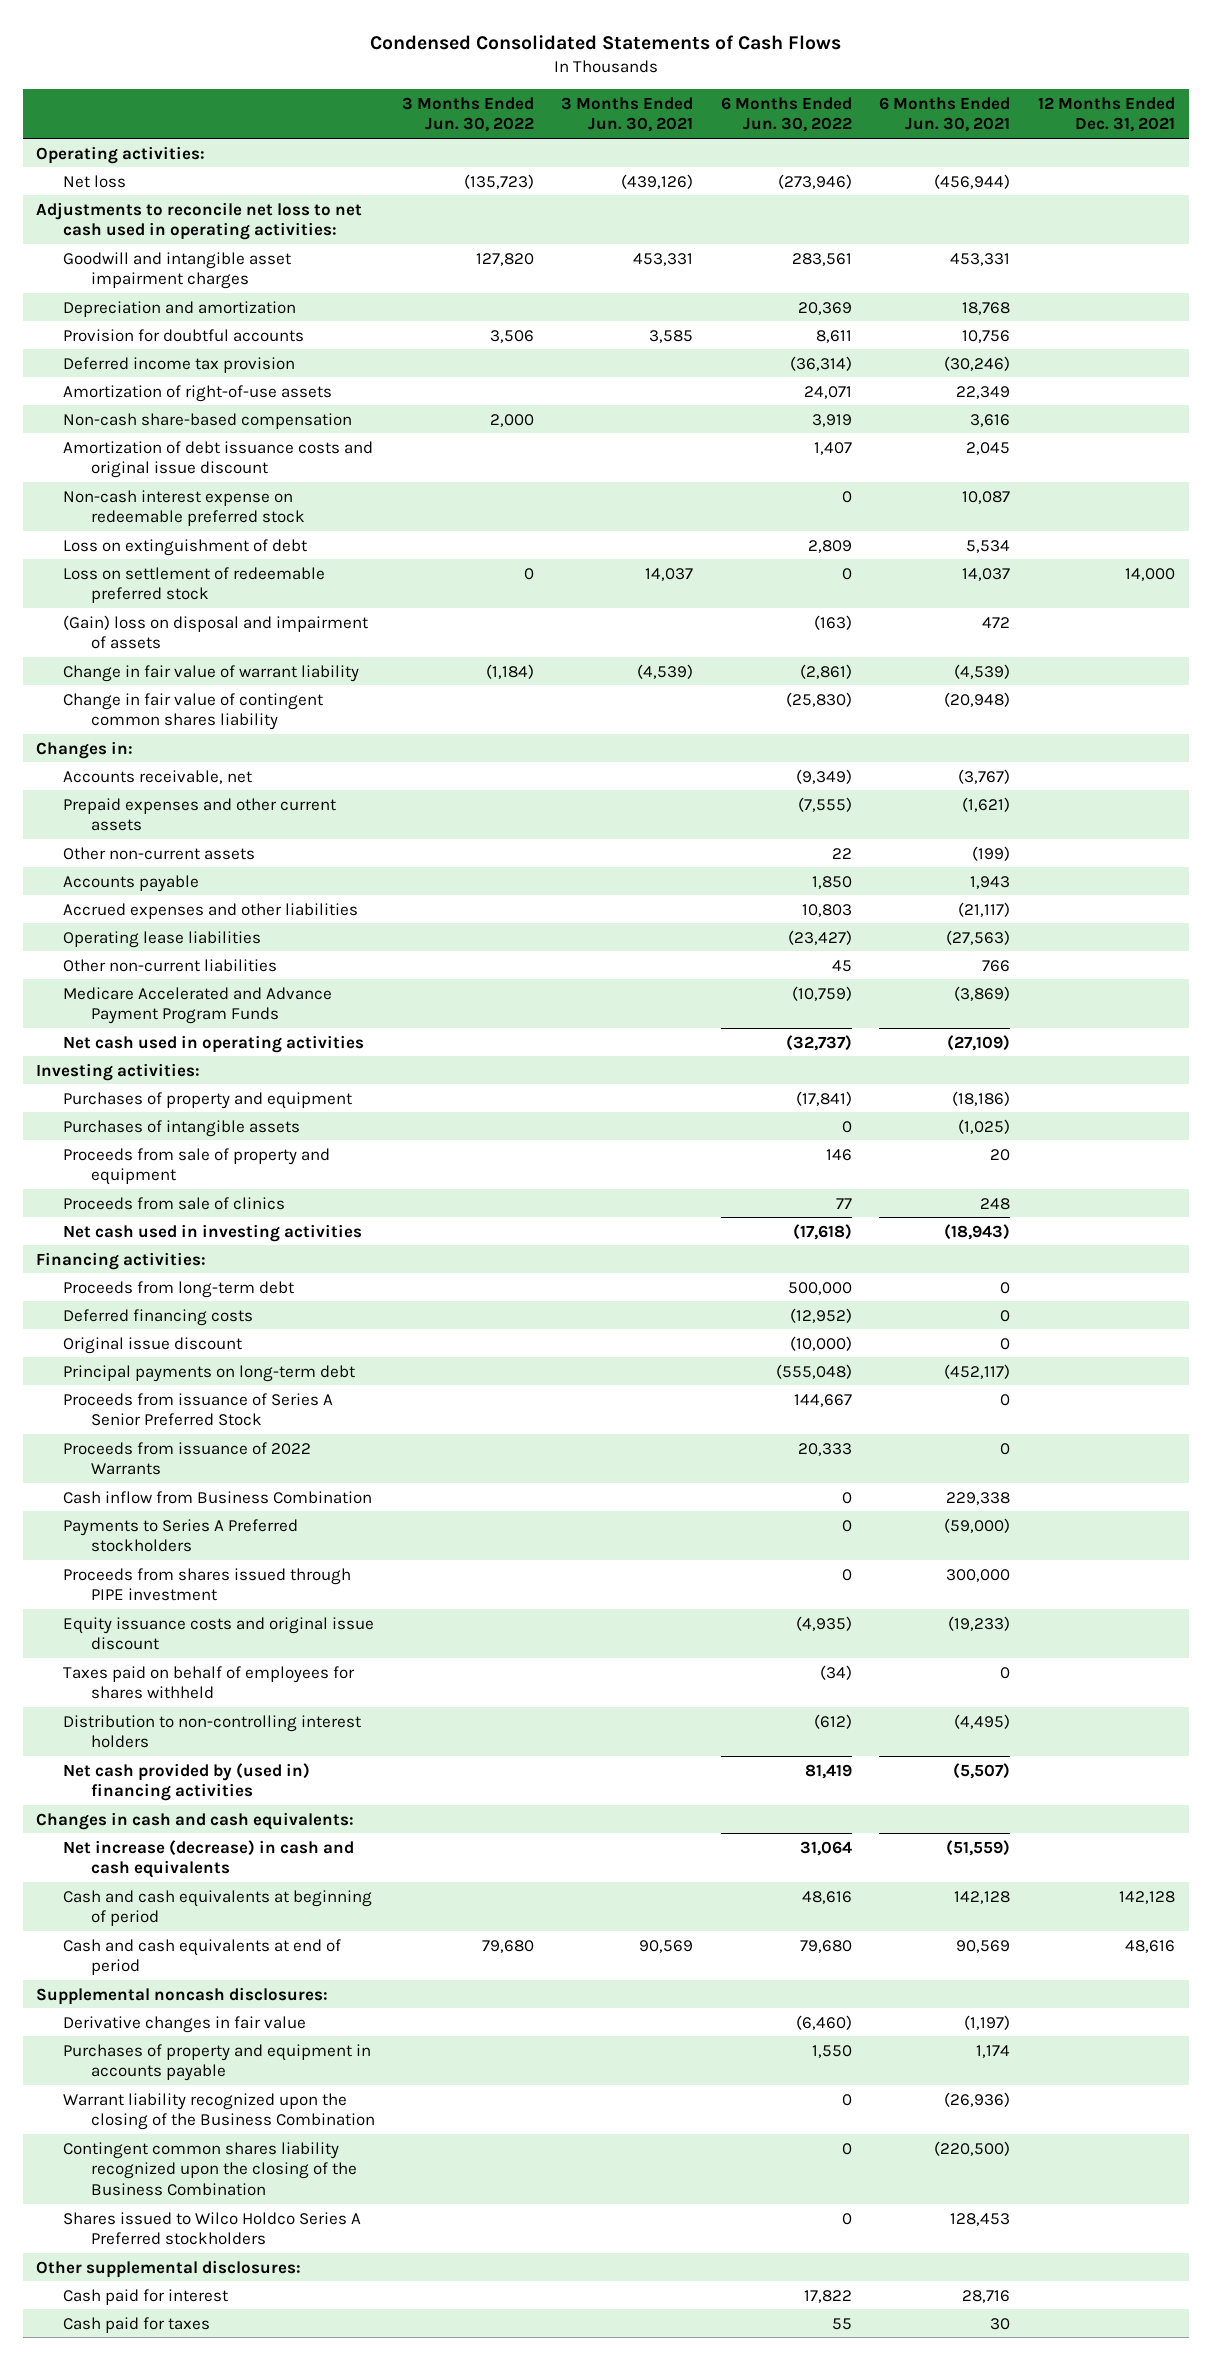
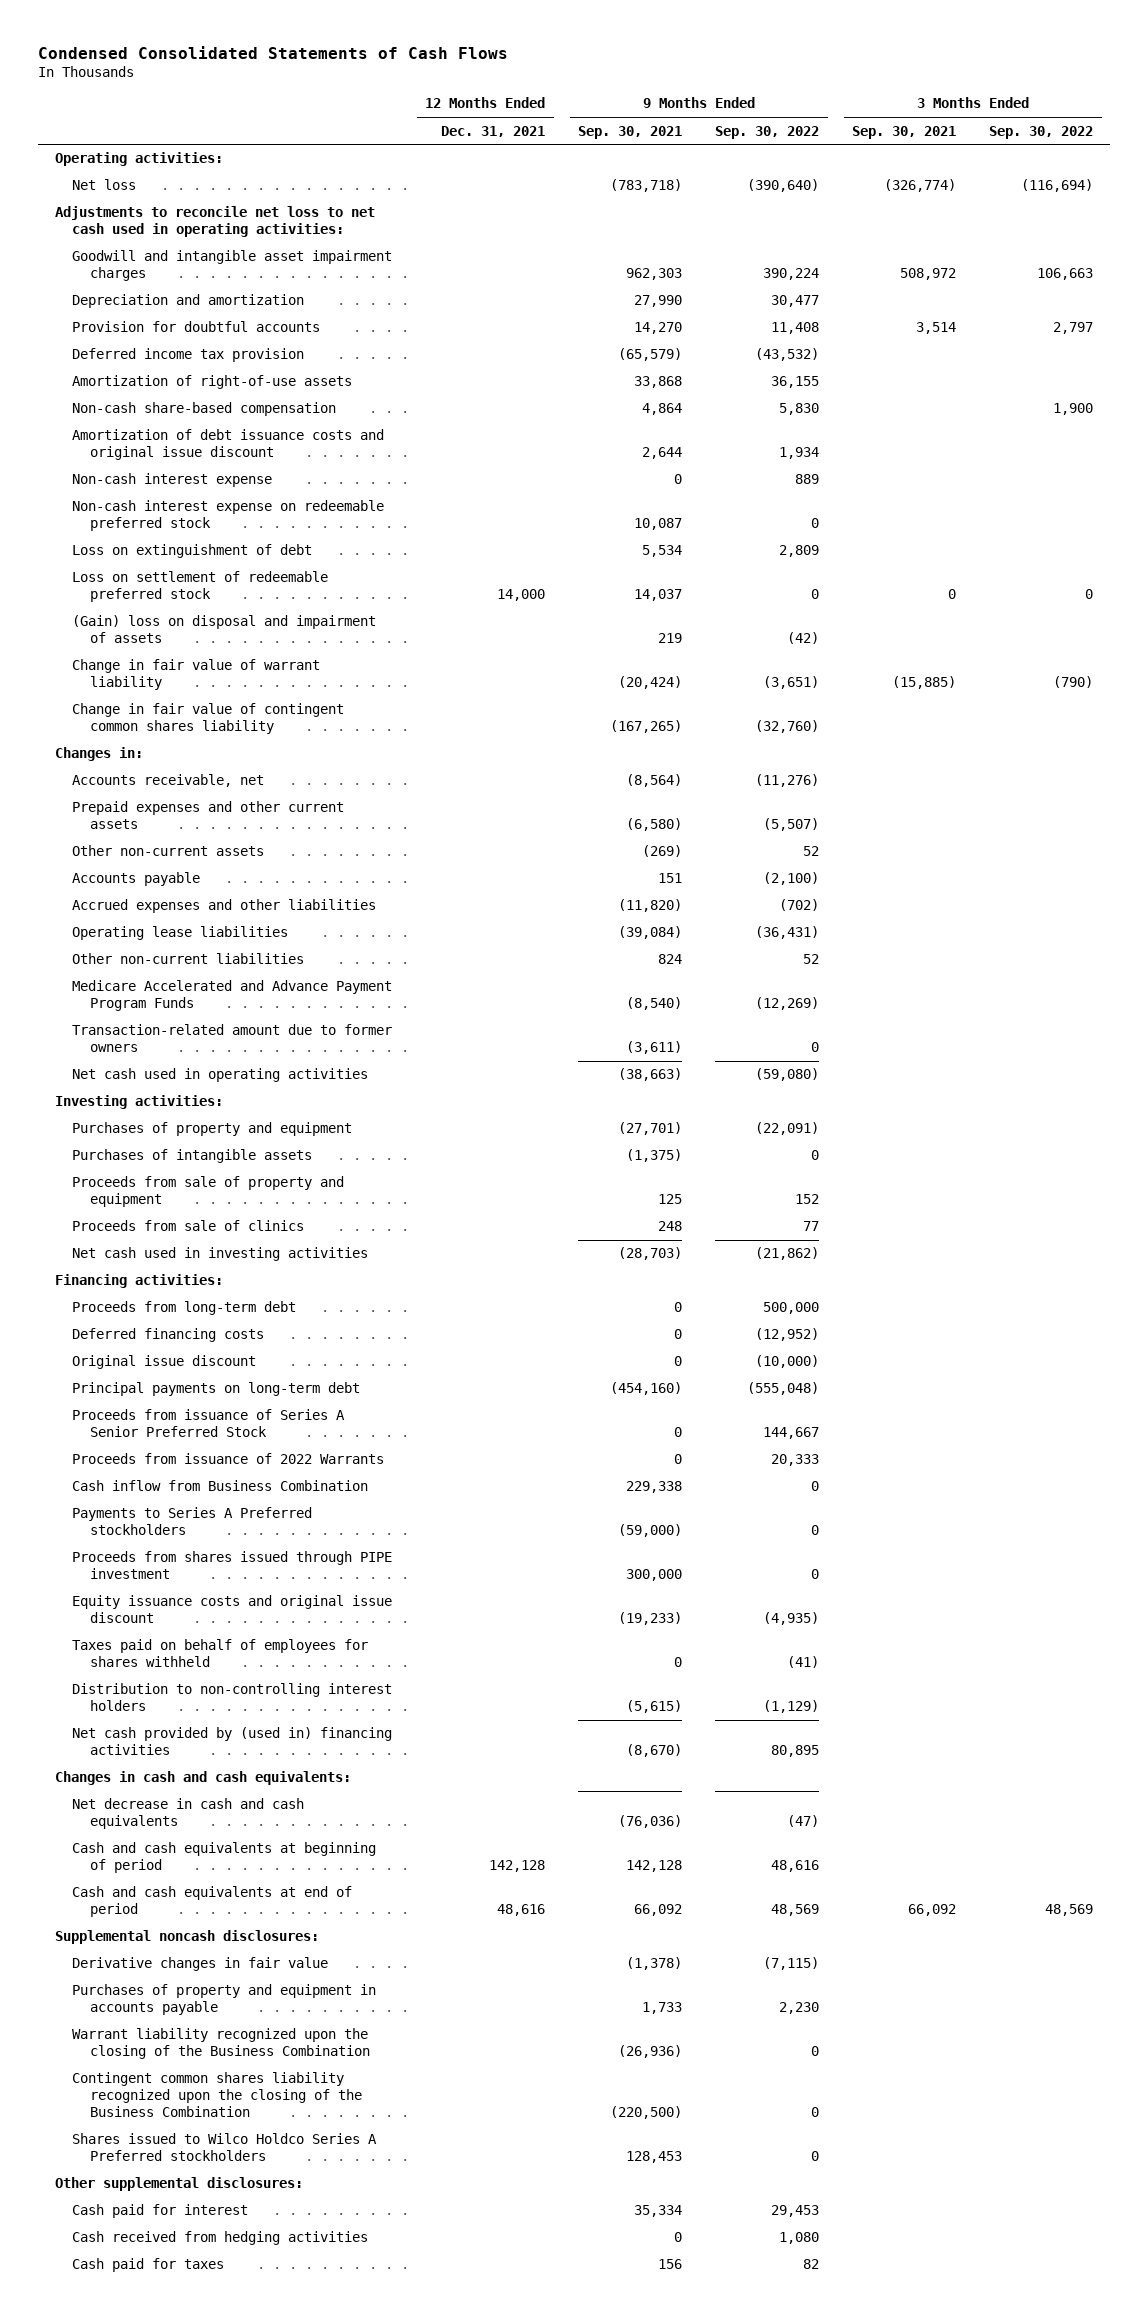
- | 3 Months Ended Jun. 30, 2022 | 3 Months Ended Jun. 30, 2021 | 6 Months Ended Jun. 30, 2022 | 6 Months Ended Jun. 30, 2021 | 12 Months Ended Dec. 31, 2021
+ | 12 Months Ended Dec. 31, 2021 | 9 Months Ended Sep. 30, 2021 | 9 Months Ended Sep. 30, 2022 | 3 Months Ended Sep. 30, 2021 | 3 Months Ended Sep. 30, 2022
+ Non-cash interest expense | | 0 | 889 | |
+ Transaction-related amount due to former owners | | (3,611) | 0 | |
- Net increase (decrease) in cash and cash equivalents | | | 31,064 | (51,559) |
+ Net decrease in cash and cash equivalents | | (76,036) | (47) | |
+ Cash received from hedging activities | | 0 | 1,080 | |

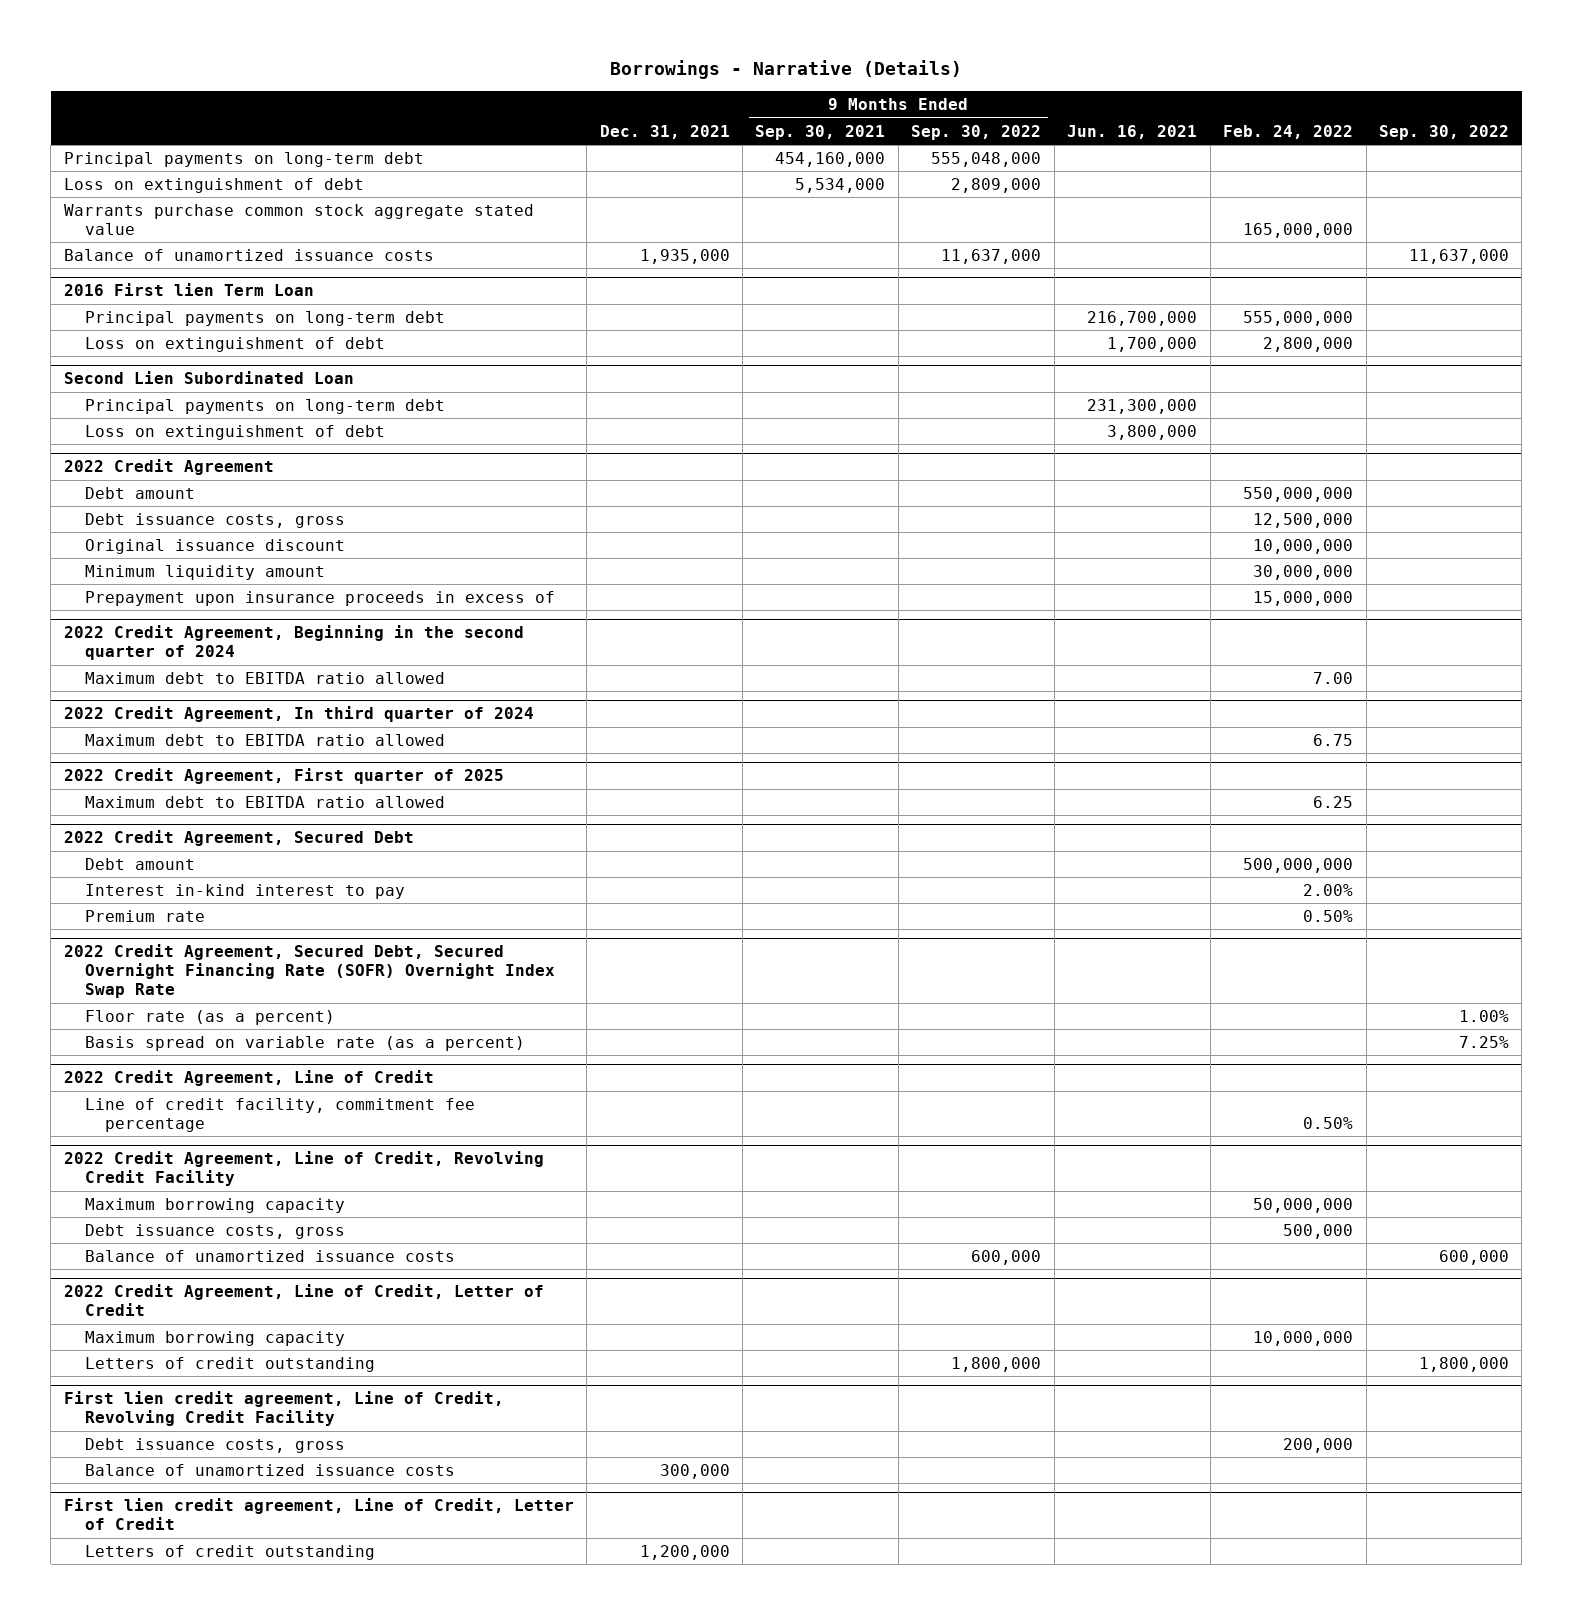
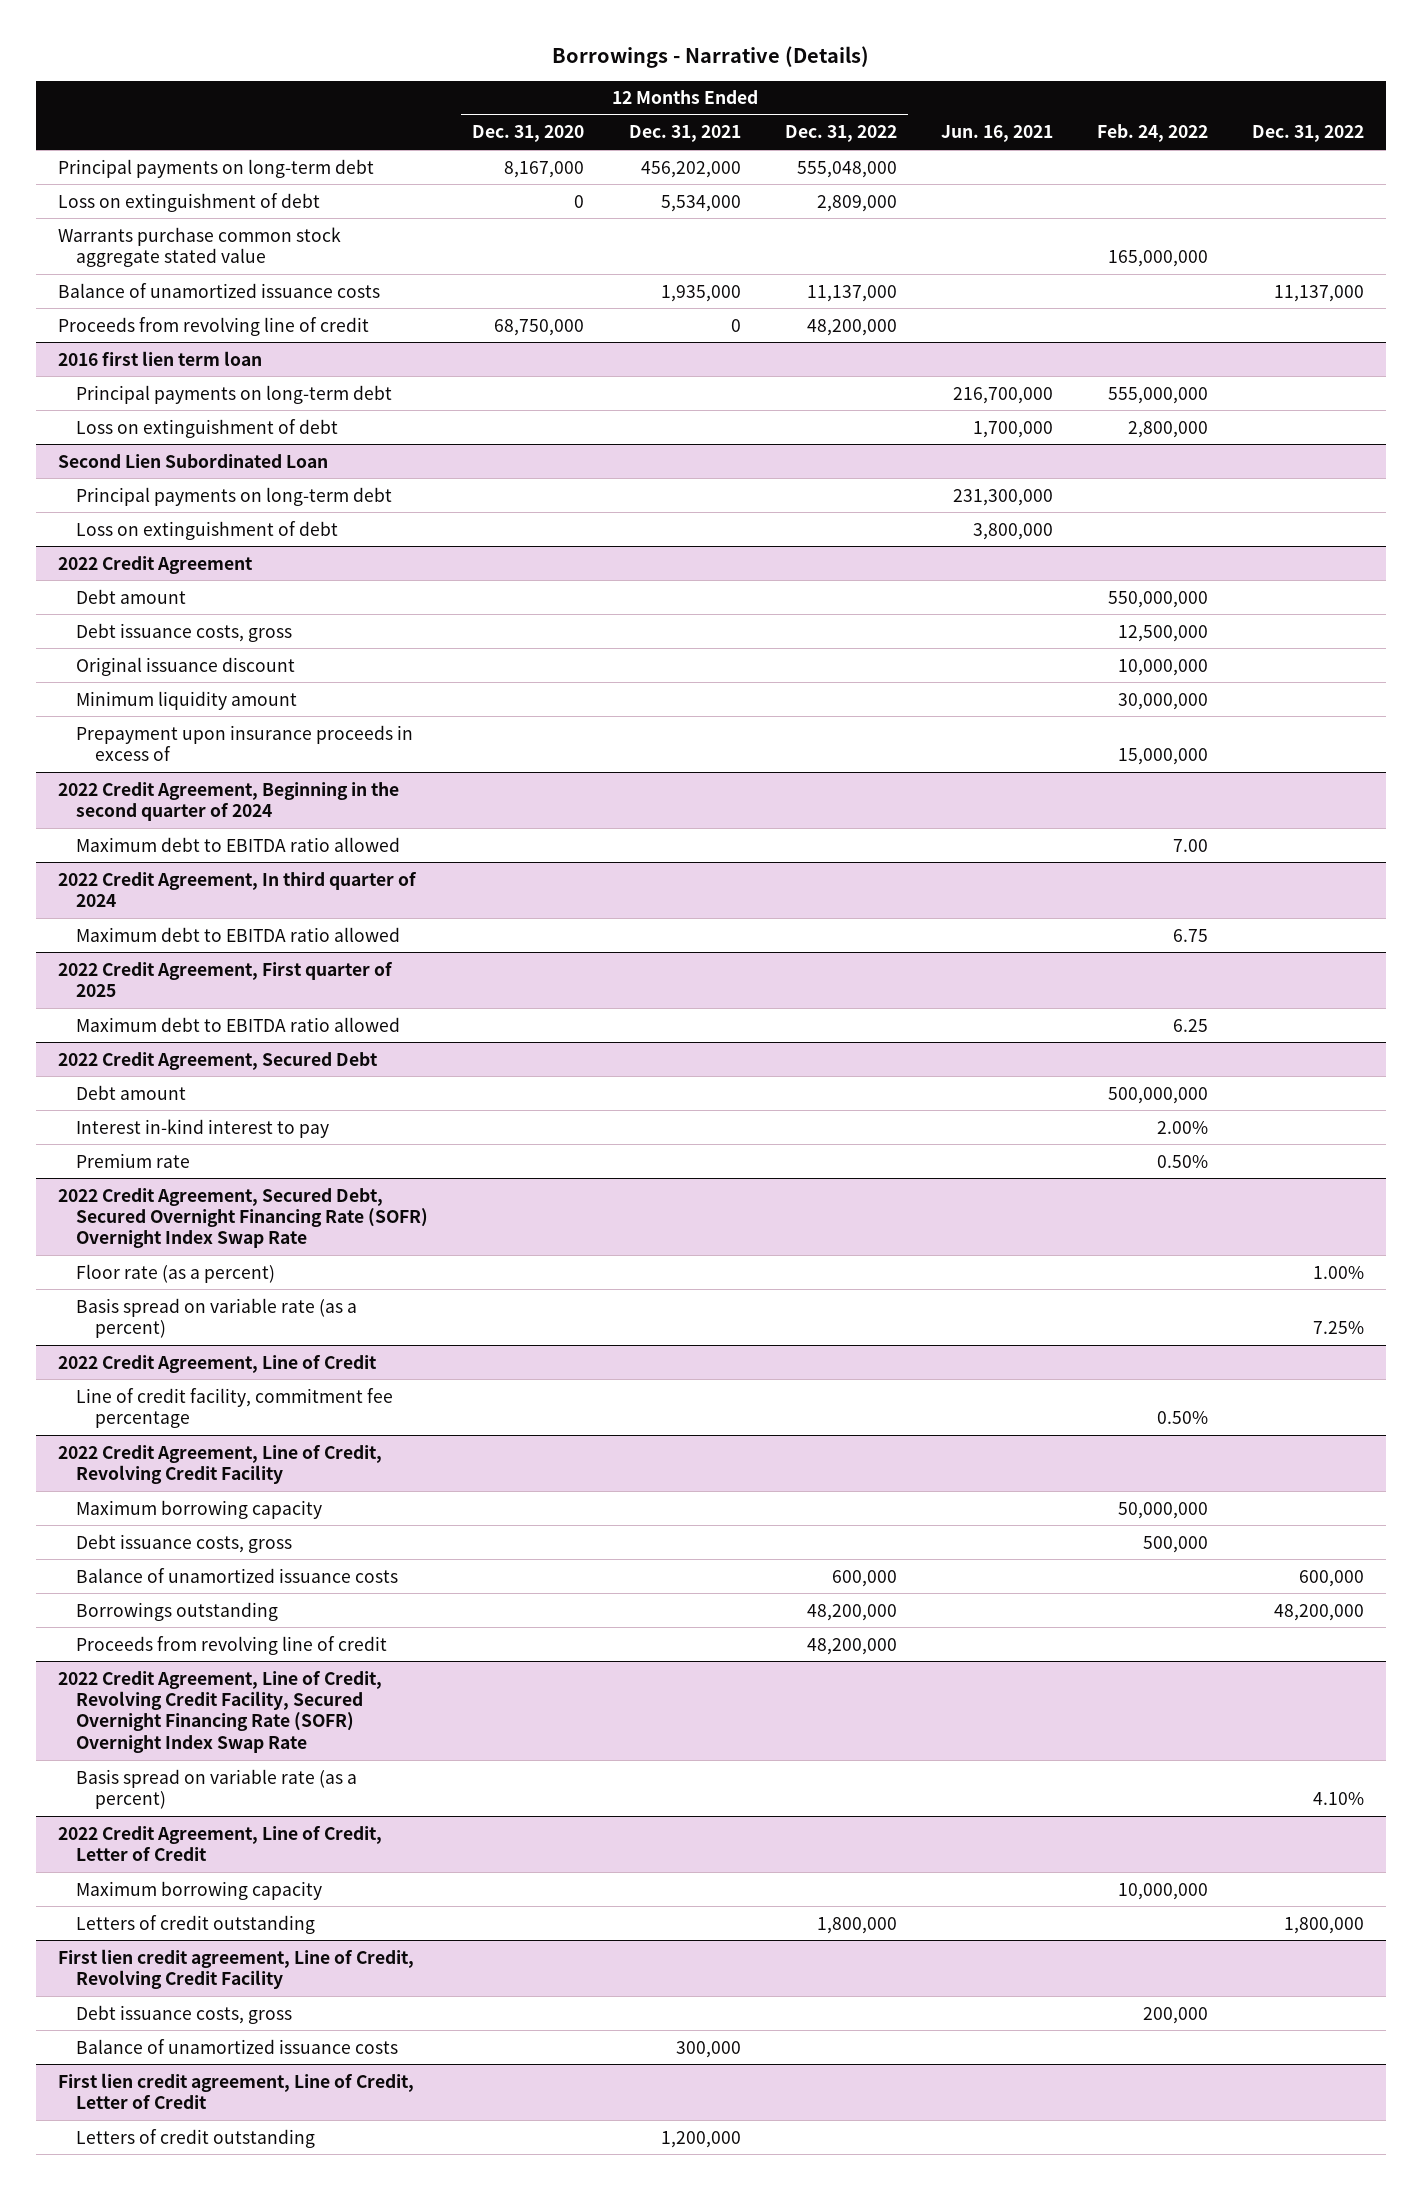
- | Dec. 31, 2021 | 9 Months Ended Sep. 30, 2021 | 9 Months Ended Sep. 30, 2022 | Jun. 16, 2021 | Feb. 24, 2022 | Sep. 30, 2022
+ | 12 Months Ended Dec. 31, 2020 | 12 Months Ended Dec. 31, 2021 | 12 Months Ended Dec. 31, 2022 | Jun. 16, 2021 | Feb. 24, 2022 | Dec. 31, 2022
- 2016 First lien Term Loan
+ Proceeds from revolving line of credit | 68,750,000 | 0 | 48,200,000 | | |
+ 2016 first lien term loan
@ 2022 Credit Agreement, Line of Credit, Revolving Credit Facility
+ Borrowings outstanding | | | 48,200,000 | | | 48,200,000
+ Proceeds from revolving line of credit | | | 48,200,000 | | |
+ 2022 Credit Agreement, Line of Credit, Revolving Credit Facility, Secured Overnight Financing Rate (SOFR) Overnight Index Swap Rate
+ Basis spread on variable rate (as a percent) | | | | | | 4.10%

